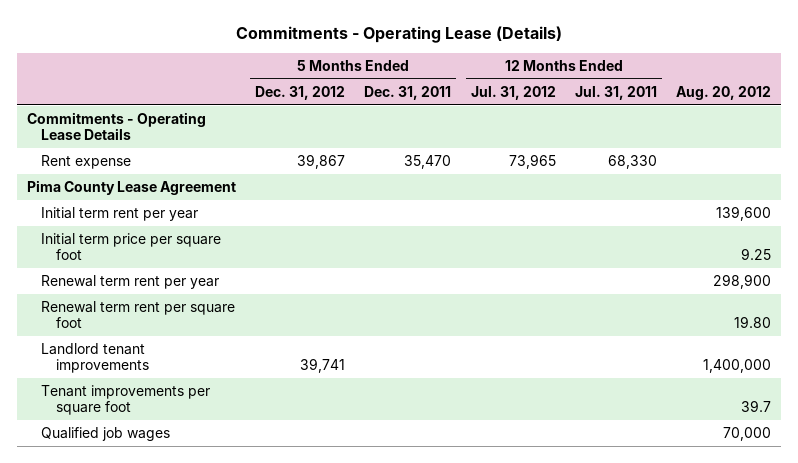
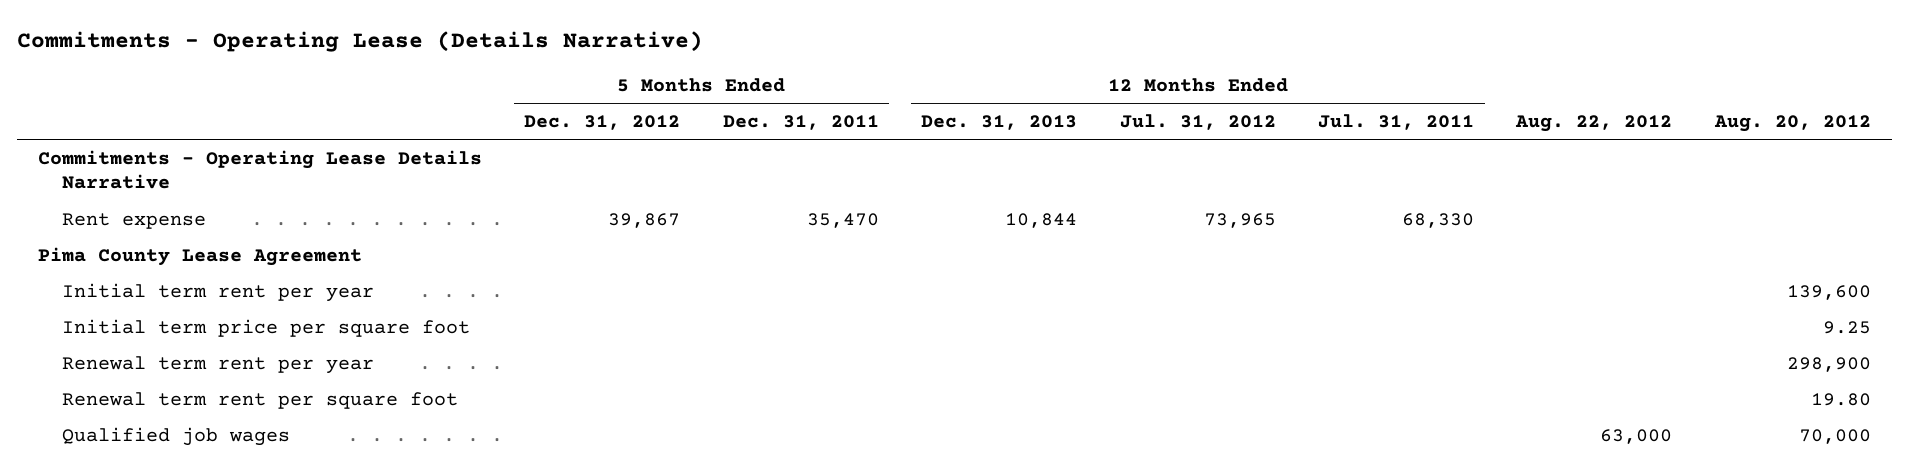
- Commitments - Operating Lease (Details)
+ Commitments - Operating Lease (Details Narrative)
- | 5 Months Ended Dec. 31, 2012 | 5 Months Ended Dec. 31, 2011 | 12 Months Ended Jul. 31, 2012 | 12 Months Ended Jul. 31, 2011 | Aug. 20, 2012
+ | 5 Months Ended Dec. 31, 2012 | 5 Months Ended Dec. 31, 2011 | 12 Months Ended Dec. 31, 2013 | 12 Months Ended Jul. 31, 2012 | 12 Months Ended Jul. 31, 2011 | Aug. 22, 2012 | Aug. 20, 2012
- Commitments - Operating Lease Details
+ Commitments - Operating Lease Details Narrative
- Landlord tenant improvements | 39,741 | | | | 1,400,000
- Tenant improvements per square foot | | | | | 39.7

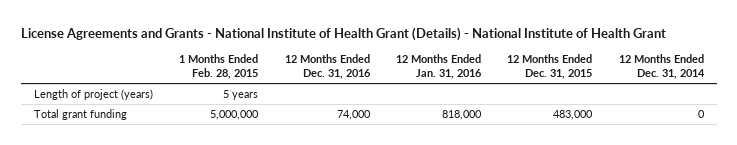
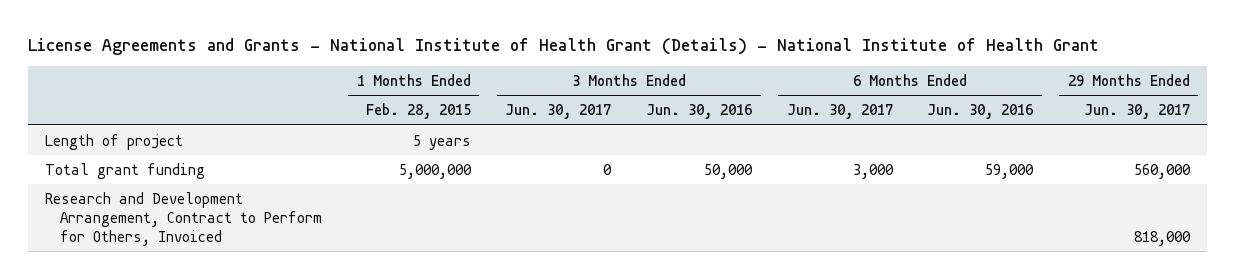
- | 1 Months Ended Feb. 28, 2015 | 12 Months Ended Dec. 31, 2016 | 12 Months Ended Jan. 31, 2016 | 12 Months Ended Dec. 31, 2015 | 12 Months Ended Dec. 31, 2014
+ | 1 Months Ended Feb. 28, 2015 | 3 Months Ended Jun. 30, 2017 | 3 Months Ended Jun. 30, 2016 | 6 Months Ended Jun. 30, 2017 | 6 Months Ended Jun. 30, 2016 | 29 Months Ended Jun. 30, 2017
- Length of project (years) | 5 years | | | |
+ Length of project | 5 years | | | | |
+ Research and Development Arrangement, Contract to Perform for Others, Invoiced | | | | | | 818,000

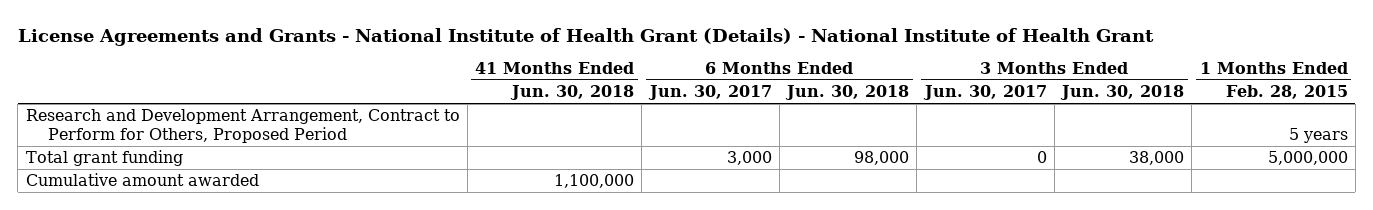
- | 1 Months Ended Feb. 28, 2015 | 3 Months Ended Jun. 30, 2017 | 3 Months Ended Jun. 30, 2016 | 6 Months Ended Jun. 30, 2017 | 6 Months Ended Jun. 30, 2016 | 29 Months Ended Jun. 30, 2017
+ | 41 Months Ended Jun. 30, 2018 | 6 Months Ended Jun. 30, 2017 | 6 Months Ended Jun. 30, 2018 | 3 Months Ended Jun. 30, 2017 | 3 Months Ended Jun. 30, 2018 | 1 Months Ended Feb. 28, 2015
- Length of project | 5 years | | | | |
+ Research and Development Arrangement, Contract to Perform for Others, Proposed Period | | | | | | 5 years
- Research and Development Arrangement, Contract to Perform for Others, Invoiced | | | | | | 818,000
+ Cumulative amount awarded | 1,100,000 | | | | |

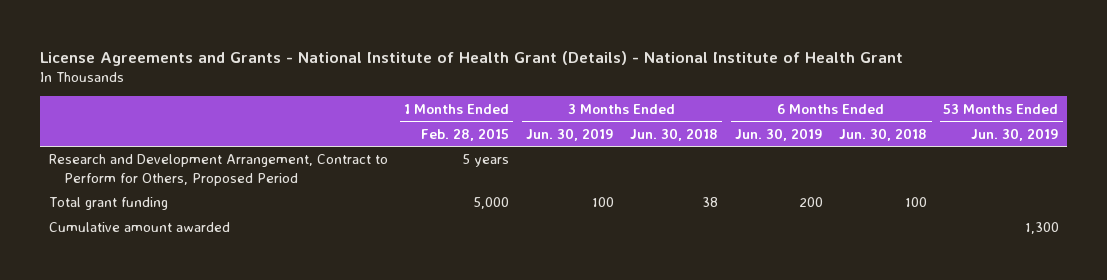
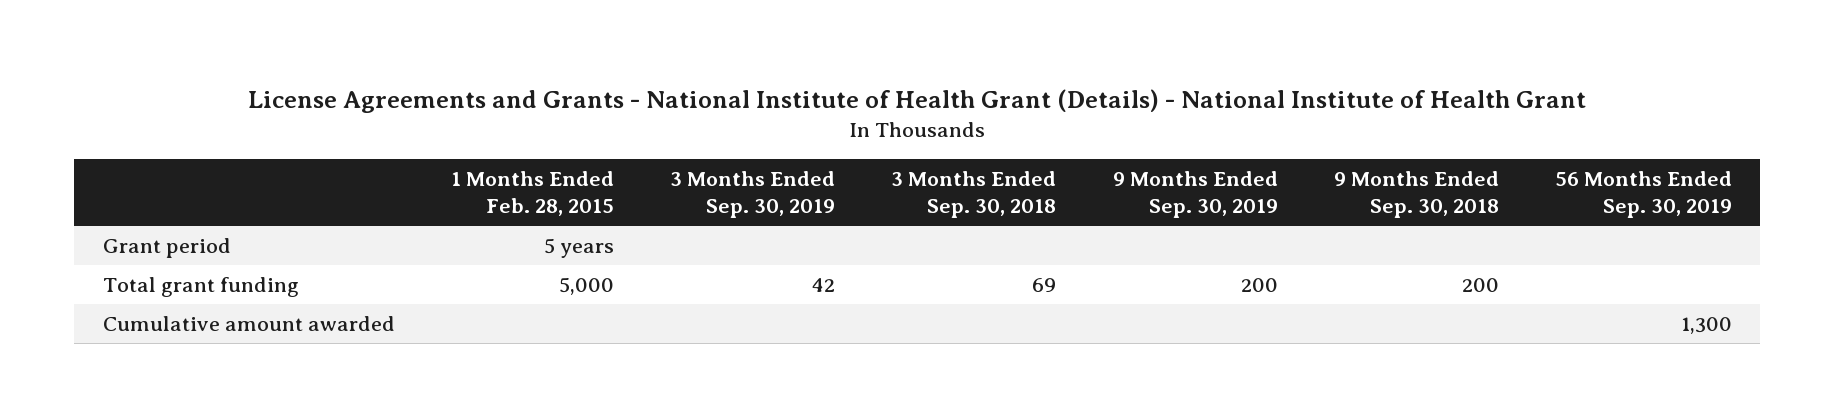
- | 1 Months Ended Feb. 28, 2015 | 3 Months Ended Jun. 30, 2019 | 3 Months Ended Jun. 30, 2018 | 6 Months Ended Jun. 30, 2019 | 6 Months Ended Jun. 30, 2018 | 53 Months Ended Jun. 30, 2019
+ | 1 Months Ended Feb. 28, 2015 | 3 Months Ended Sep. 30, 2019 | 3 Months Ended Sep. 30, 2018 | 9 Months Ended Sep. 30, 2019 | 9 Months Ended Sep. 30, 2018 | 56 Months Ended Sep. 30, 2019
- Research and Development Arrangement, Contract to Perform for Others, Proposed Period | 5 years | | | | |
+ Grant period | 5 years | | | | |

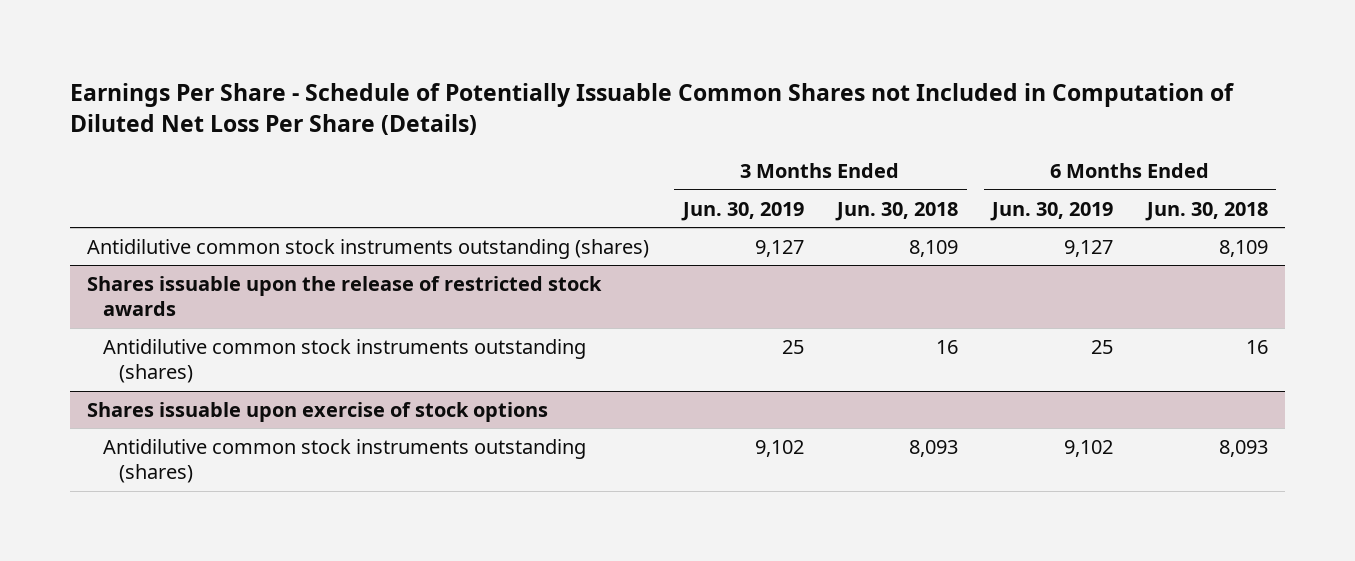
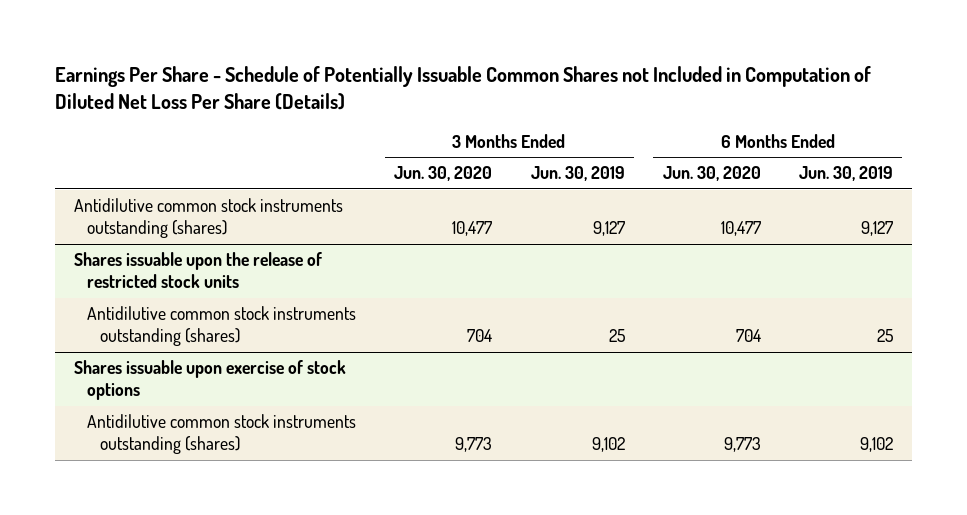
- | 3 Months Ended Jun. 30, 2019 | 3 Months Ended Jun. 30, 2018 | 6 Months Ended Jun. 30, 2019 | 6 Months Ended Jun. 30, 2018
+ | 3 Months Ended Jun. 30, 2020 | 3 Months Ended Jun. 30, 2019 | 6 Months Ended Jun. 30, 2020 | 6 Months Ended Jun. 30, 2019
- Shares issuable upon the release of restricted stock awards
+ Shares issuable upon the release of restricted stock units

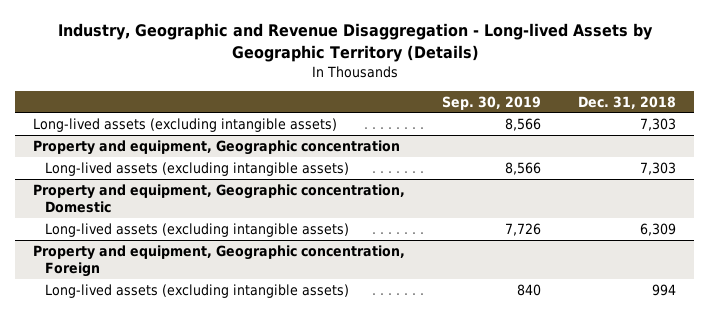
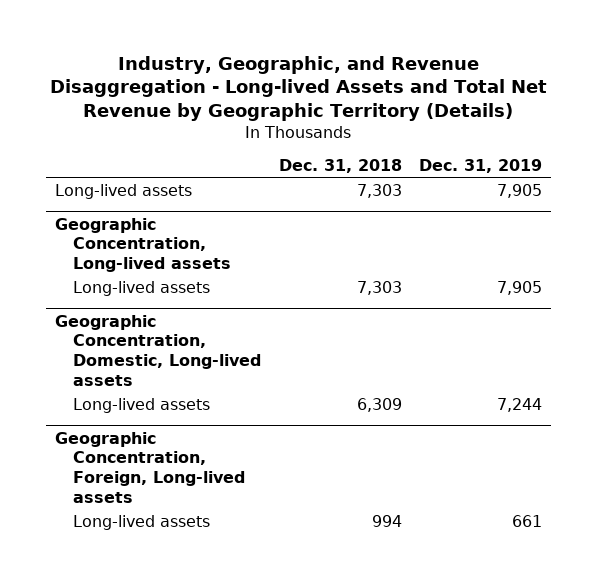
- Industry, Geographic and Revenue Disaggregation - Long-lived Assets by Geographic Territory (Details)
+ Industry, Geographic, and Revenue Disaggregation - Long-lived Assets and Total Net Revenue by Geographic Territory (Details)
- | Sep. 30, 2019 | Dec. 31, 2018
+ | Dec. 31, 2018 | Dec. 31, 2019
- Long-lived assets (excluding intangible assets) | 8,566 | 7,303
- Property and equipment, Geographic concentration
- Long-lived assets (excluding intangible assets) | 8,566 | 7,303
- Property and equipment, Geographic concentration, Domestic
- Long-lived assets (excluding intangible assets) | 7,726 | 6,309
- Property and equipment, Geographic concentration, Foreign
- Long-lived assets (excluding intangible assets) | 840 | 994
+ Long-lived assets | 7,303 | 7,905
+ Geographic Concentration, Long-lived assets
+ Long-lived assets | 7,303 | 7,905
+ Geographic Concentration, Domestic, Long-lived assets
+ Long-lived assets | 6,309 | 7,244
+ Geographic Concentration, Foreign, Long-lived assets
+ Long-lived assets | 994 | 661

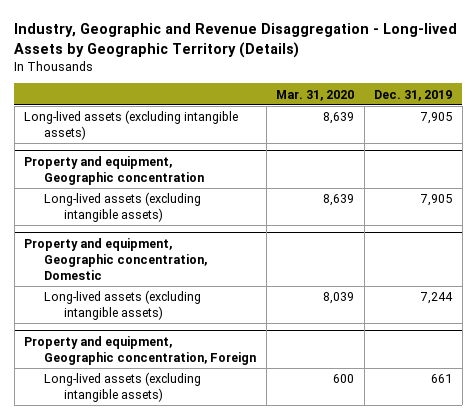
- Industry, Geographic, and Revenue Disaggregation - Long-lived Assets and Total Net Revenue by Geographic Territory (Details)
+ Industry, Geographic and Revenue Disaggregation - Long-lived Assets by Geographic Territory (Details)
- | Dec. 31, 2018 | Dec. 31, 2019
+ | Mar. 31, 2020 | Dec. 31, 2019
- Long-lived assets | 7,303 | 7,905
- Geographic Concentration, Long-lived assets
- Long-lived assets | 7,303 | 7,905
- Geographic Concentration, Domestic, Long-lived assets
- Long-lived assets | 6,309 | 7,244
- Geographic Concentration, Foreign, Long-lived assets
- Long-lived assets | 994 | 661
+ Long-lived assets (excluding intangible assets) | 8,639 | 7,905
+ Property and equipment, Geographic concentration
+ Long-lived assets (excluding intangible assets) | 8,639 | 7,905
+ Property and equipment, Geographic concentration, Domestic
+ Long-lived assets (excluding intangible assets) | 8,039 | 7,244
+ Property and equipment, Geographic concentration, Foreign
+ Long-lived assets (excluding intangible assets) | 600 | 661

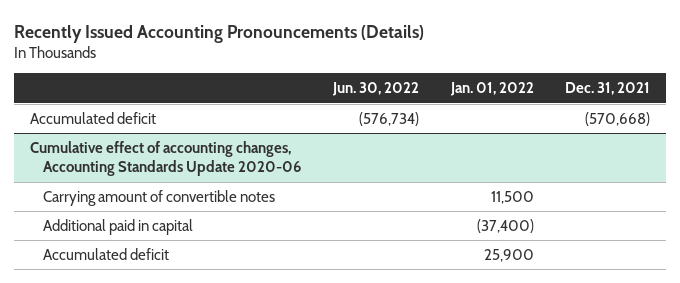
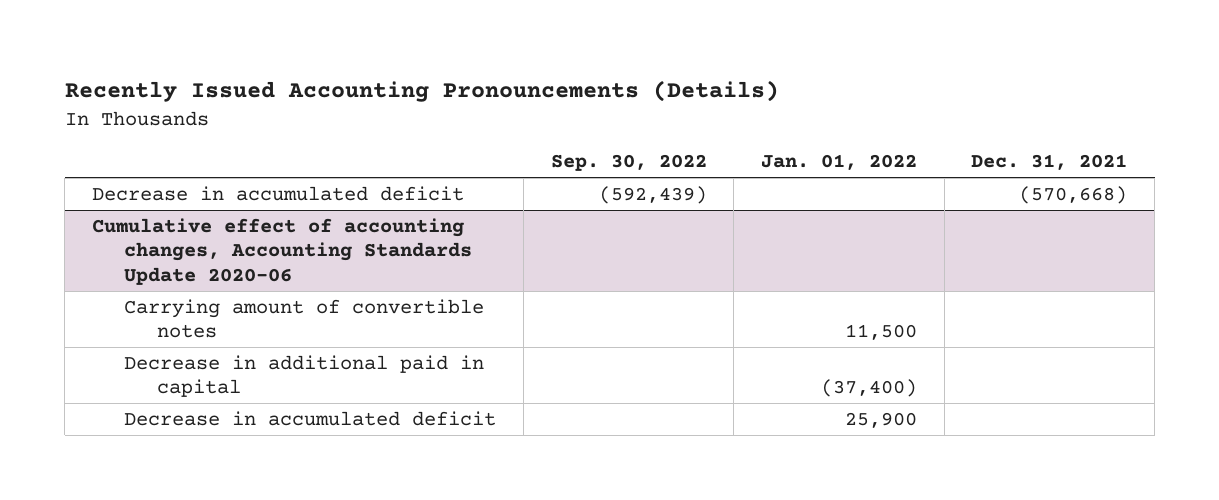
- | Jun. 30, 2022 | Jan. 01, 2022 | Dec. 31, 2021
+ | Sep. 30, 2022 | Jan. 01, 2022 | Dec. 31, 2021
- Accumulated deficit | (576,734) | | (570,668)
+ Decrease in accumulated deficit | (592,439) | | (570,668)
@ Cumulative effect of accounting changes, Accounting Standards Update 2020-06
- Additional paid in capital | | (37,400) |
- Accumulated deficit | | 25,900 |
+ Decrease in additional paid in capital | | (37,400) |
+ Decrease in accumulated deficit | | 25,900 |

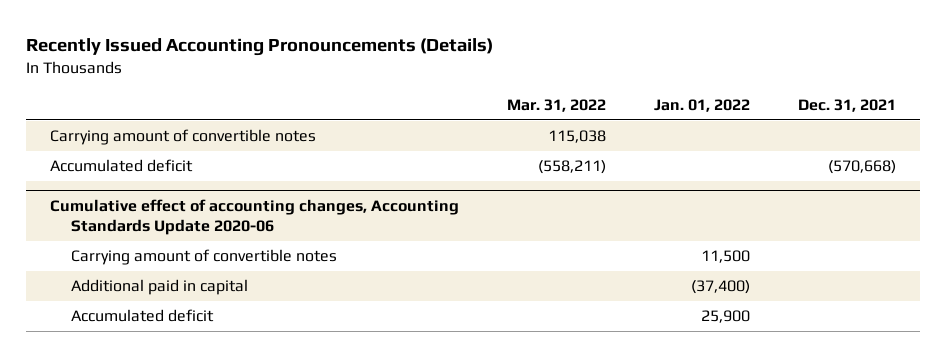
- | Sep. 30, 2022 | Jan. 01, 2022 | Dec. 31, 2021
+ | Mar. 31, 2022 | Jan. 01, 2022 | Dec. 31, 2021
- Decrease in accumulated deficit | (592,439) | | (570,668)
+ Carrying amount of convertible notes | 115,038 | |
+ Accumulated deficit | (558,211) | | (570,668)
@ Cumulative effect of accounting changes, Accounting Standards Update 2020-06
- Decrease in additional paid in capital | | (37,400) |
- Decrease in accumulated deficit | | 25,900 |
+ Additional paid in capital | | (37,400) |
+ Accumulated deficit | | 25,900 |

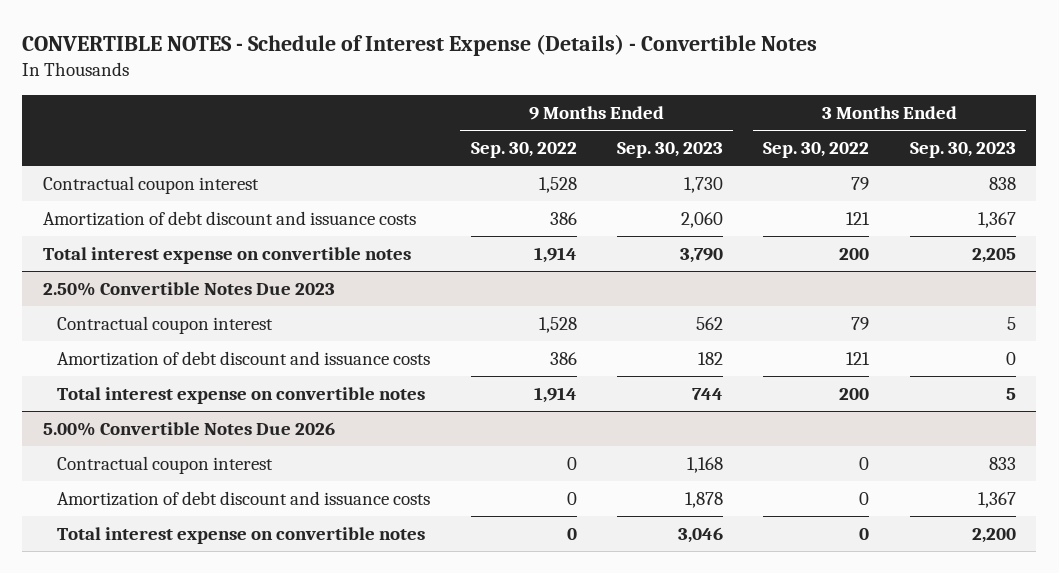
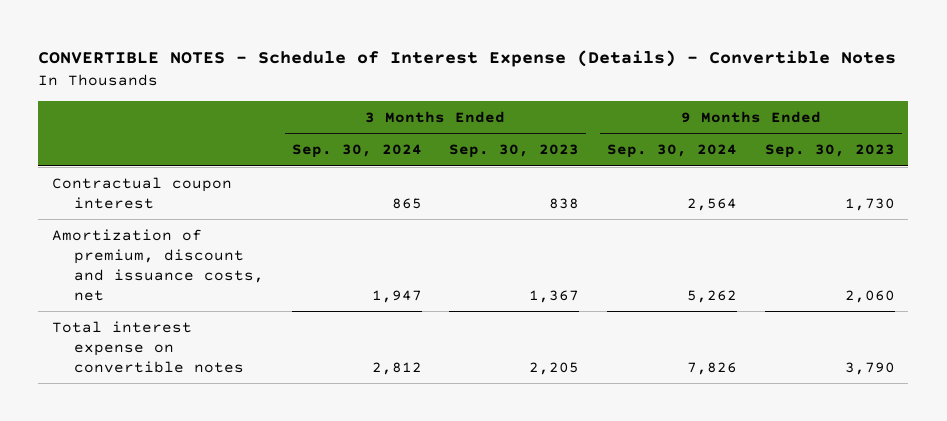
- | 9 Months Ended Sep. 30, 2022 | 9 Months Ended Sep. 30, 2023 | 3 Months Ended Sep. 30, 2022 | 3 Months Ended Sep. 30, 2023
+ | 3 Months Ended Sep. 30, 2024 | 3 Months Ended Sep. 30, 2023 | 9 Months Ended Sep. 30, 2024 | 9 Months Ended Sep. 30, 2023
- Amortization of debt discount and issuance costs | 386 | 2,060 | 121 | 1,367
+ Amortization of premium, discount and issuance costs, net | 1,947 | 1,367 | 5,262 | 2,060
- 2.50% Convertible Notes Due 2023
- Contractual coupon interest | 1,528 | 562 | 79 | 5
- Amortization of debt discount and issuance costs | 386 | 182 | 121 | 0
- Total interest expense on convertible notes | 1,914 | 744 | 200 | 5
- 5.00% Convertible Notes Due 2026
- Contractual coupon interest | 0 | 1,168 | 0 | 833
- Amortization of debt discount and issuance costs | 0 | 1,878 | 0 | 1,367
- Total interest expense on convertible notes | 0 | 3,046 | 0 | 2,200

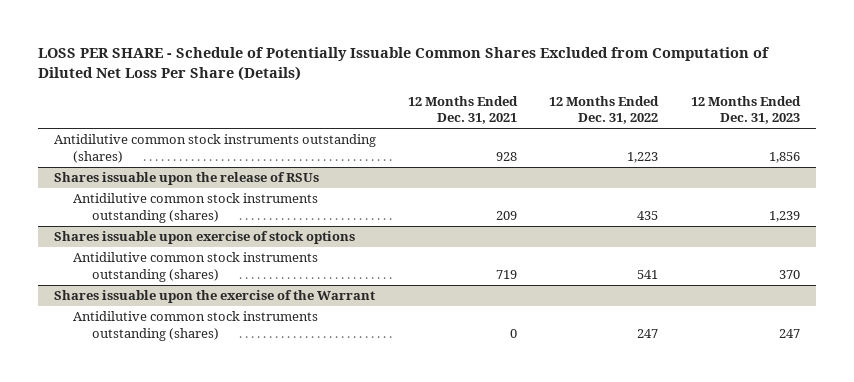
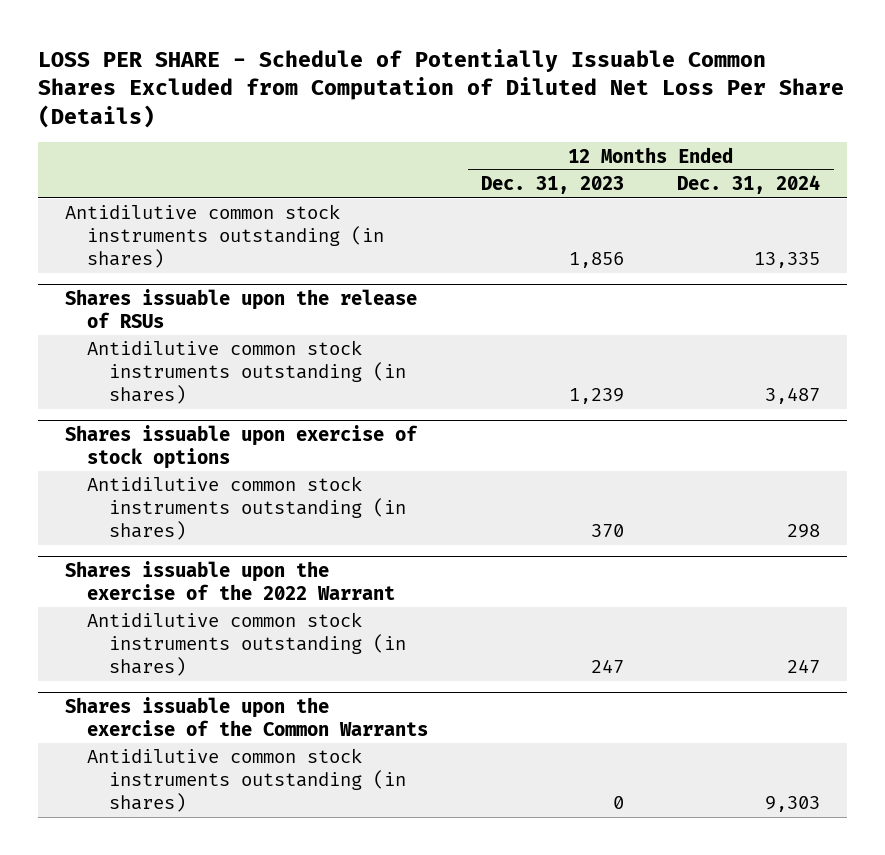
- | 12 Months Ended Dec. 31, 2021 | 12 Months Ended Dec. 31, 2022 | 12 Months Ended Dec. 31, 2023
+ | 12 Months Ended Dec. 31, 2023 | 12 Months Ended Dec. 31, 2024
- Antidilutive common stock instruments outstanding (shares) | 928 | 1,223 | 1,856
+ Antidilutive common stock instruments outstanding (in shares) | 1,856 | 13,335
@ Shares issuable upon the release of RSUs
- Antidilutive common stock instruments outstanding (shares) | 209 | 435 | 1,239
+ Antidilutive common stock instruments outstanding (in shares) | 1,239 | 3,487
@ Shares issuable upon exercise of stock options
- Antidilutive common stock instruments outstanding (shares) | 719 | 541 | 370
- Shares issuable upon the exercise of the Warrant
- Antidilutive common stock instruments outstanding (shares) | 0 | 247 | 247
@ Shares issuable upon exercise of stock options
+ Antidilutive common stock instruments outstanding (in shares) | 370 | 298
+ Shares issuable upon the exercise of the 2022 Warrant
+ Antidilutive common stock instruments outstanding (in shares) | 247 | 247
+ Shares issuable upon the exercise of the Common Warrants
+ Antidilutive common stock instruments outstanding (in shares) | 0 | 9,303

